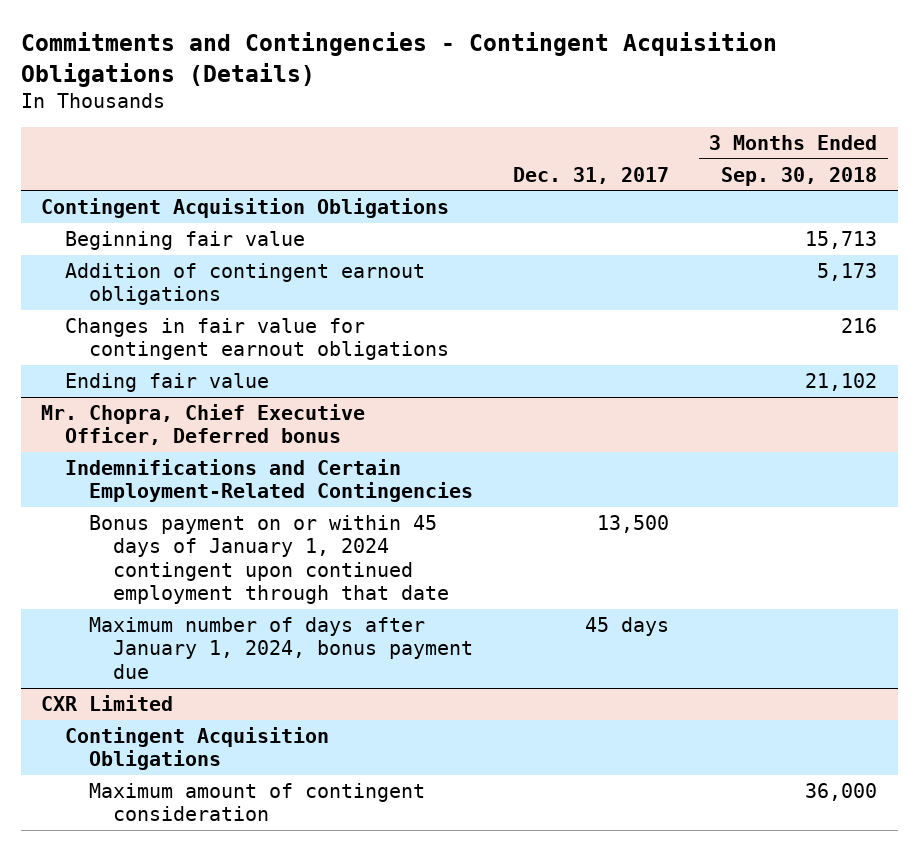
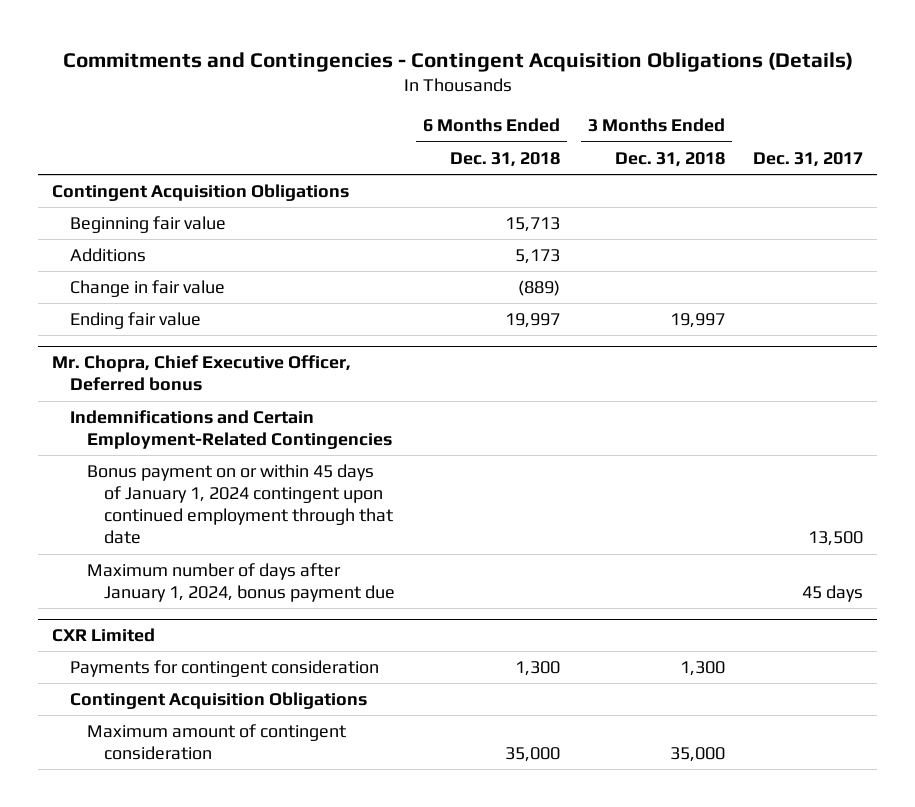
- | Dec. 31, 2017 | 3 Months Ended Sep. 30, 2018
+ | 6 Months Ended Dec. 31, 2018 | 3 Months Ended Dec. 31, 2018 | Dec. 31, 2017
- Addition of contingent earnout obligations | | 5,173
- Changes in fair value for contingent earnout obligations | | 216
+ Additions | 5,173 | |
+ Change in fair value | (889) | |
@ CXR Limited
+ Payments for contingent consideration | 1,300 | 1,300 |

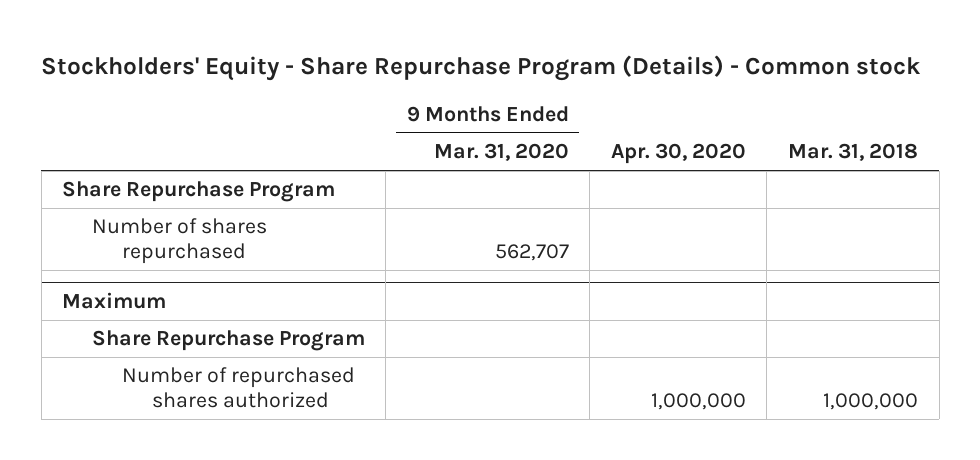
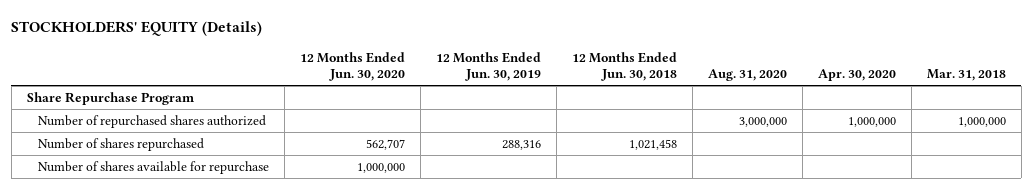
- Stockholders' Equity - Share Repurchase Program (Details) - Common stock
+ STOCKHOLDERS' EQUITY (Details)
- | 9 Months Ended Mar. 31, 2020 | Apr. 30, 2020 | Mar. 31, 2018
+ | 12 Months Ended Jun. 30, 2020 | 12 Months Ended Jun. 30, 2019 | 12 Months Ended Jun. 30, 2018 | Aug. 31, 2020 | Apr. 30, 2020 | Mar. 31, 2018
+ Number of repurchased shares authorized | | | | 3,000,000 | 1,000,000 | 1,000,000
- Maximum
- Share Repurchase Program
- Number of repurchased shares authorized | | 1,000,000 | 1,000,000
+ Number of shares available for repurchase | 1,000,000 | | | | |

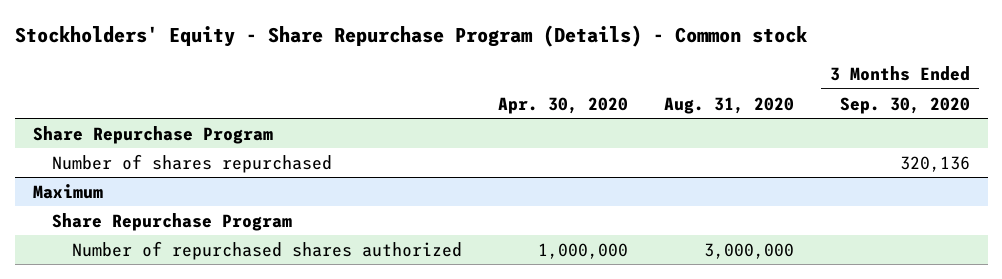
- STOCKHOLDERS' EQUITY (Details)
+ Stockholders' Equity - Share Repurchase Program (Details) - Common stock
- | 12 Months Ended Jun. 30, 2020 | 12 Months Ended Jun. 30, 2019 | 12 Months Ended Jun. 30, 2018 | Aug. 31, 2020 | Apr. 30, 2020 | Mar. 31, 2018
+ | Apr. 30, 2020 | Aug. 31, 2020 | 3 Months Ended Sep. 30, 2020
- Number of repurchased shares authorized | | | | 3,000,000 | 1,000,000 | 1,000,000
- Number of shares available for repurchase | 1,000,000 | | | | |
+ Maximum
+ Share Repurchase Program
+ Number of repurchased shares authorized | 1,000,000 | 3,000,000 |

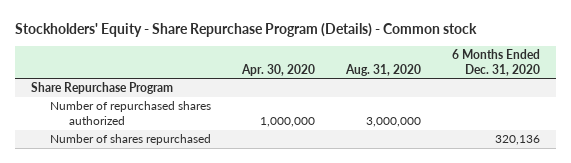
- | Apr. 30, 2020 | Aug. 31, 2020 | 3 Months Ended Sep. 30, 2020
+ | Apr. 30, 2020 | Aug. 31, 2020 | 6 Months Ended Dec. 31, 2020
+ Number of repurchased shares authorized | 1,000,000 | 3,000,000 |
- Maximum
- Share Repurchase Program
- Number of repurchased shares authorized | 1,000,000 | 3,000,000 |

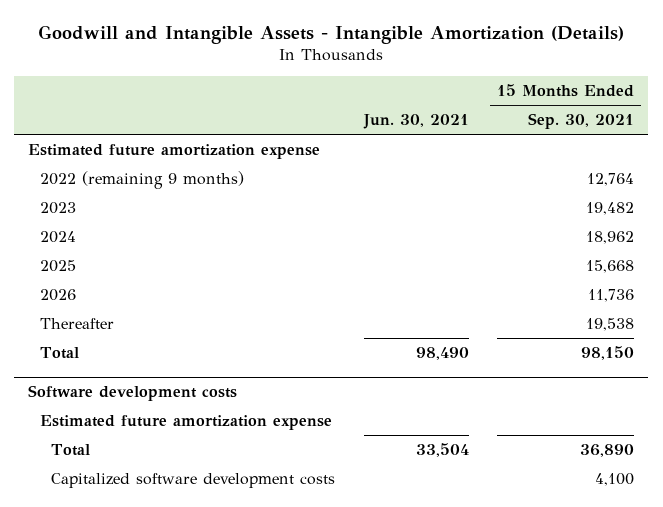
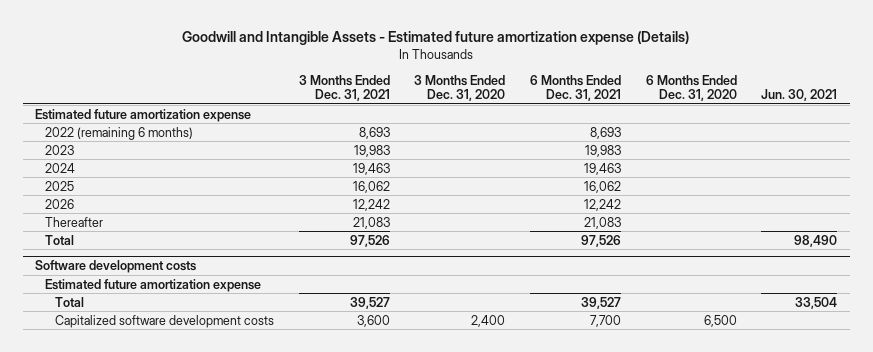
- Goodwill and Intangible Assets - Intangible Amortization (Details)
+ Goodwill and Intangible Assets - Estimated future amortization expense (Details)
- | Jun. 30, 2021 | 15 Months Ended Sep. 30, 2021
+ | 3 Months Ended Dec. 31, 2021 | 3 Months Ended Dec. 31, 2020 | 6 Months Ended Dec. 31, 2021 | 6 Months Ended Dec. 31, 2020 | Jun. 30, 2021
- 2022 (remaining 9 months) | | 12,764
+ 2022 (remaining 6 months) | 8,693 | | 8,693 | |

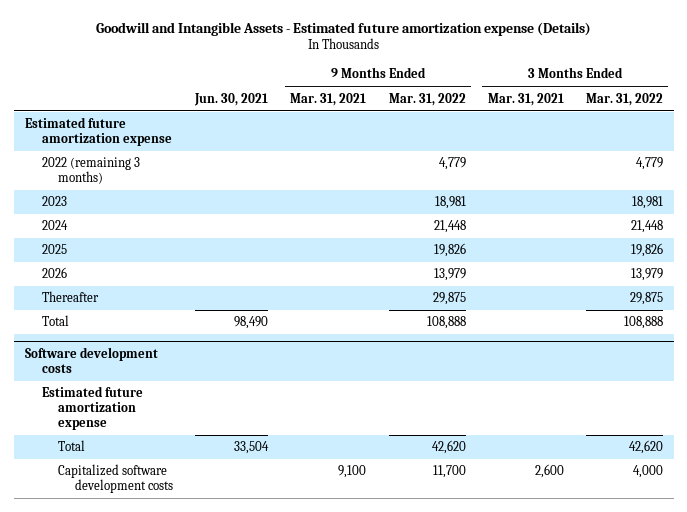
- | 3 Months Ended Dec. 31, 2021 | 3 Months Ended Dec. 31, 2020 | 6 Months Ended Dec. 31, 2021 | 6 Months Ended Dec. 31, 2020 | Jun. 30, 2021
+ | Jun. 30, 2021 | 9 Months Ended Mar. 31, 2021 | 9 Months Ended Mar. 31, 2022 | 3 Months Ended Mar. 31, 2021 | 3 Months Ended Mar. 31, 2022
- 2022 (remaining 6 months) | 8,693 | | 8,693 | |
+ 2022 (remaining 3 months) | | | 4,779 | | 4,779

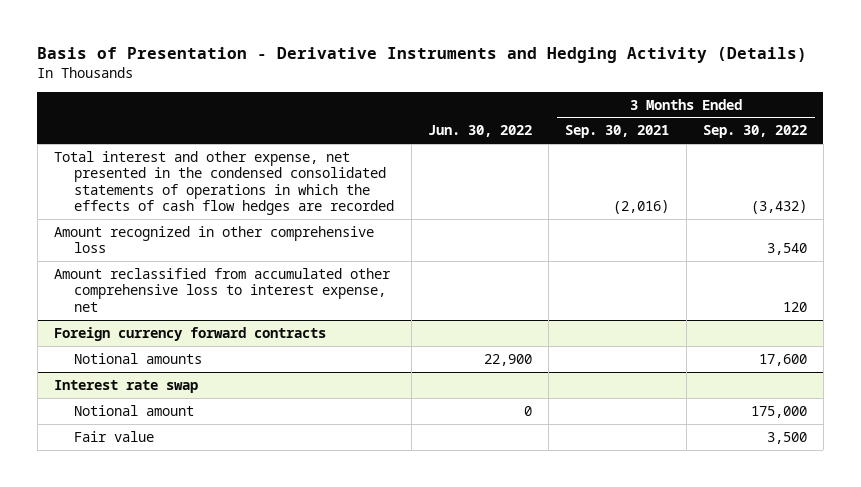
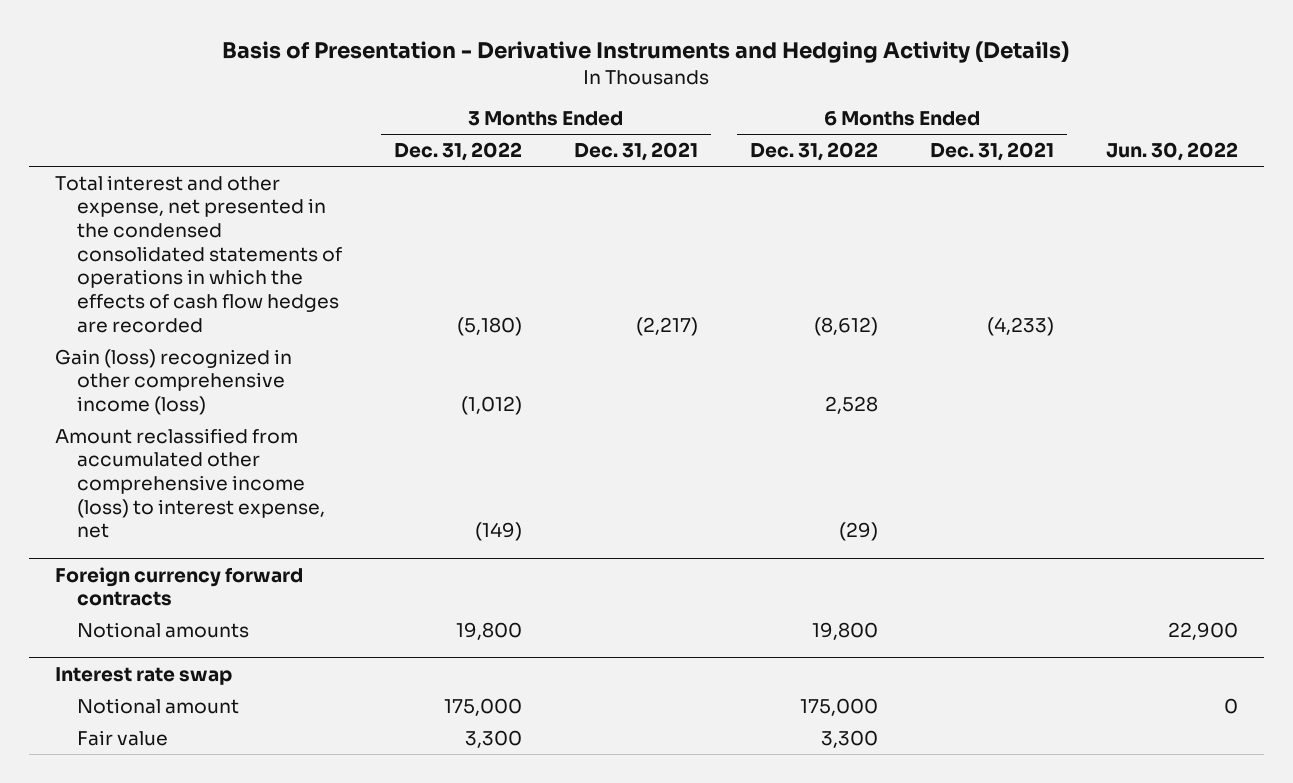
- | Jun. 30, 2022 | 3 Months Ended Sep. 30, 2021 | 3 Months Ended Sep. 30, 2022
+ | 3 Months Ended Dec. 31, 2022 | 3 Months Ended Dec. 31, 2021 | 6 Months Ended Dec. 31, 2022 | 6 Months Ended Dec. 31, 2021 | Jun. 30, 2022
- Amount recognized in other comprehensive loss | | | 3,540
- Amount reclassified from accumulated other comprehensive loss to interest expense, net | | | 120
+ Gain (loss) recognized in other comprehensive income (loss) | (1,012) | | 2,528 | |
+ Amount reclassified from accumulated other comprehensive income (loss) to interest expense, net | (149) | | (29) | |

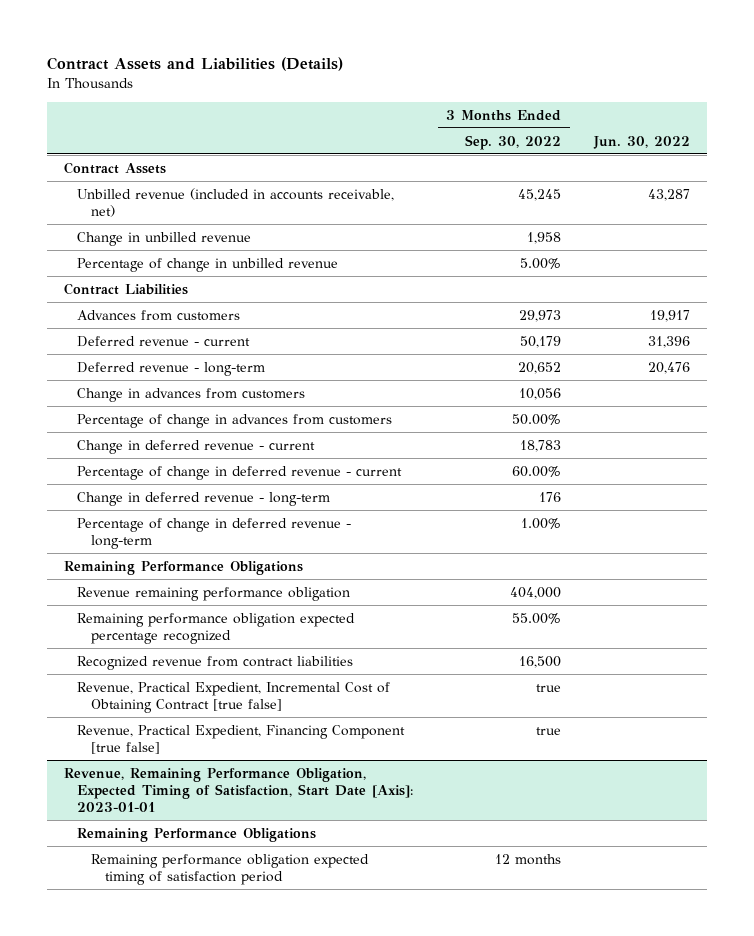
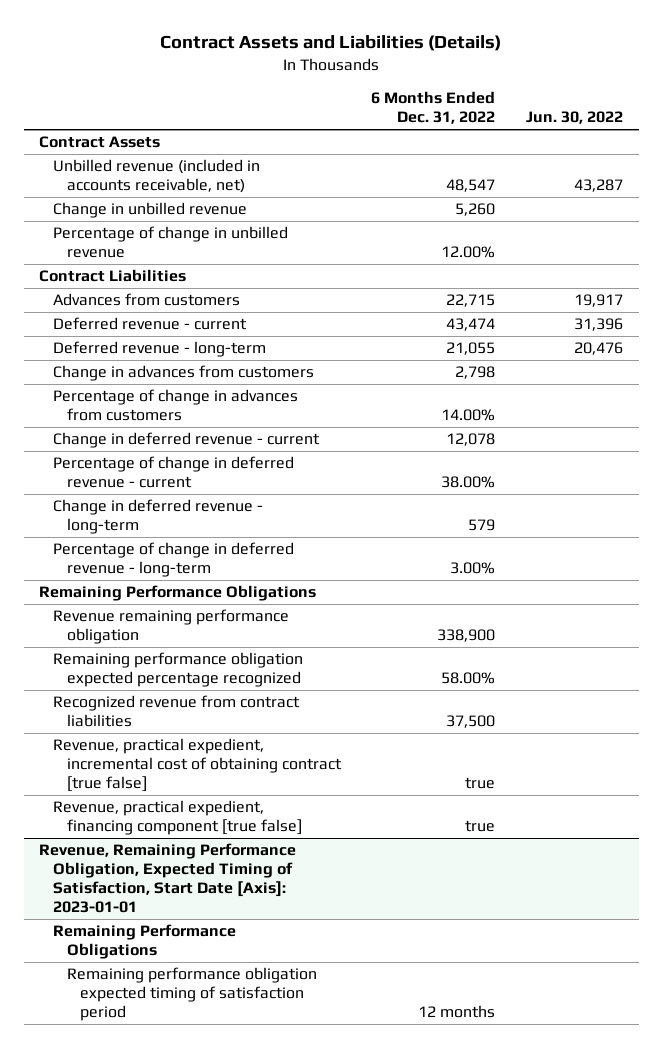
- | 3 Months Ended Sep. 30, 2022 | Jun. 30, 2022
+ | 6 Months Ended Dec. 31, 2022 | Jun. 30, 2022
- Revenue, Practical Expedient, Incremental Cost of Obtaining Contract [true false] | true |
- Revenue, Practical Expedient, Financing Component [true false] | true |
+ Revenue, practical expedient, incremental cost of obtaining contract [true false] | true |
+ Revenue, practical expedient, financing component [true false] | true |

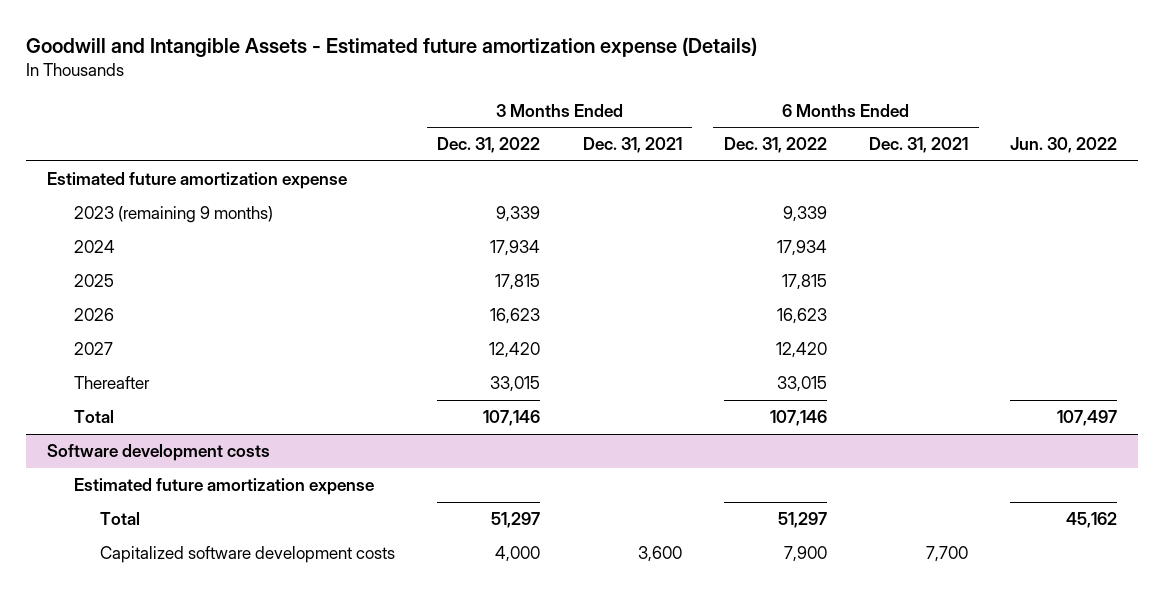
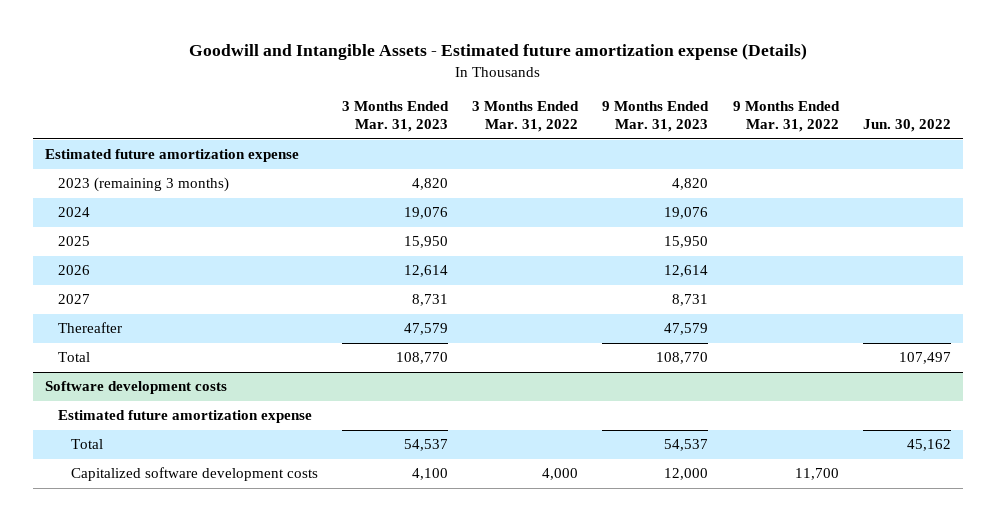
- | 3 Months Ended Dec. 31, 2022 | 3 Months Ended Dec. 31, 2021 | 6 Months Ended Dec. 31, 2022 | 6 Months Ended Dec. 31, 2021 | Jun. 30, 2022
+ | 3 Months Ended Mar. 31, 2023 | 3 Months Ended Mar. 31, 2022 | 9 Months Ended Mar. 31, 2023 | 9 Months Ended Mar. 31, 2022 | Jun. 30, 2022
- 2023 (remaining 9 months) | 9,339 | | 9,339 | |
+ 2023 (remaining 3 months) | 4,820 | | 4,820 | |

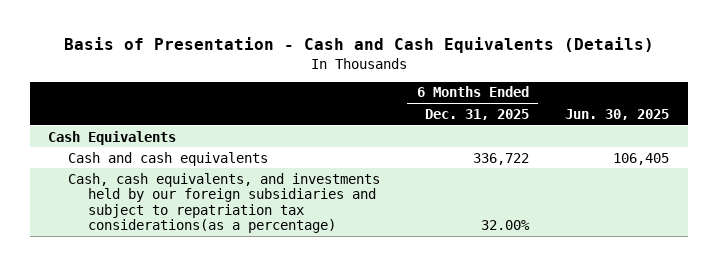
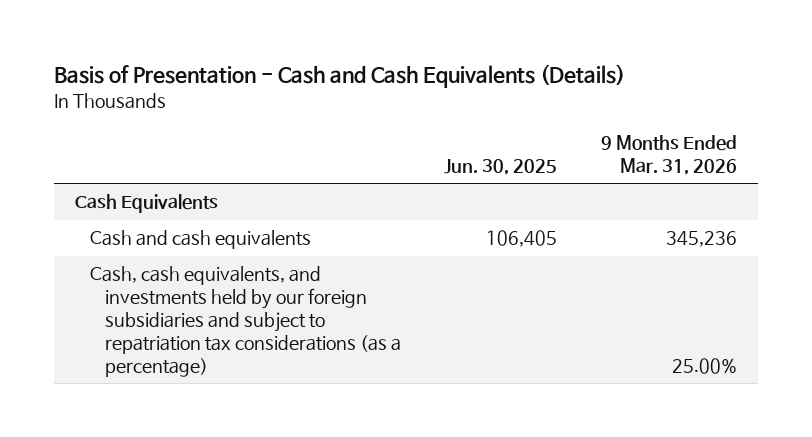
- | 6 Months Ended Dec. 31, 2025 | Jun. 30, 2025
+ | Jun. 30, 2025 | 9 Months Ended Mar. 31, 2026
- Cash, cash equivalents, and investments held by our foreign subsidiaries and subject to repatriation tax considerations(as a percentage) | 32.00% |
+ Cash, cash equivalents, and investments held by our foreign subsidiaries and subject to repatriation tax considerations (as a percentage) | | 25.00%

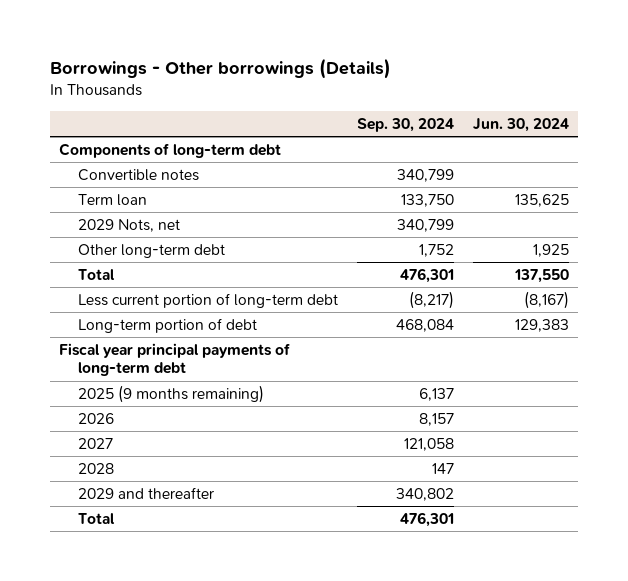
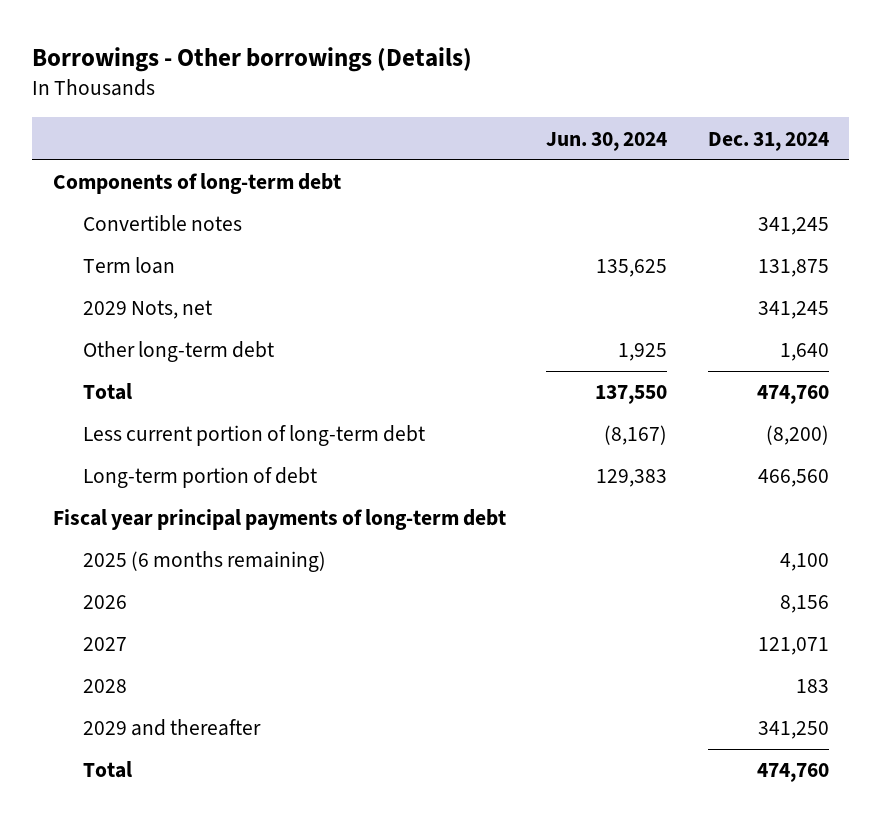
- | Sep. 30, 2024 | Jun. 30, 2024
+ | Jun. 30, 2024 | Dec. 31, 2024
- 2025 (9 months remaining) | 6,137 |
+ 2025 (6 months remaining) | | 4,100

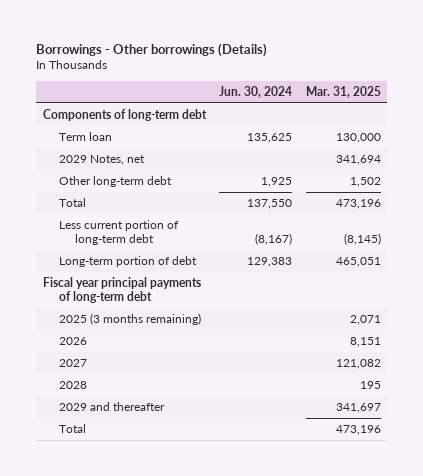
- | Jun. 30, 2024 | Dec. 31, 2024
+ | Jun. 30, 2024 | Mar. 31, 2025
- Convertible notes | | 341,245
- 2029 Nots, net | | 341,245
+ 2029 Notes, net | | 341,694
- 2025 (6 months remaining) | | 4,100
+ 2025 (3 months remaining) | | 2,071

